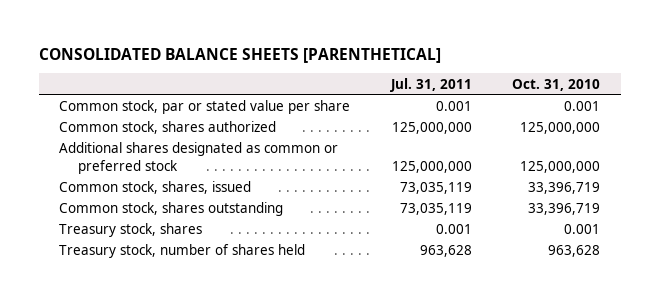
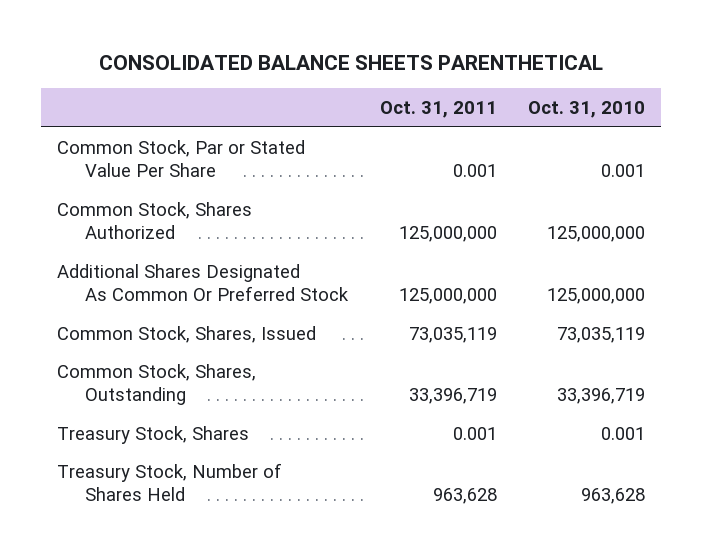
- CONSOLIDATED BALANCE SHEETS [PARENTHETICAL]
+ CONSOLIDATED BALANCE SHEETS PARENTHETICAL
- | Jul. 31, 2011 | Oct. 31, 2010
+ | Oct. 31, 2011 | Oct. 31, 2010
- Common stock, par or stated value per share | 0.001 | 0.001
- Common stock, shares authorized | 125,000,000 | 125,000,000
- Additional shares designated as common or preferred stock | 125,000,000 | 125,000,000
- Common stock, shares, issued | 73,035,119 | 33,396,719
- Common stock, shares outstanding | 73,035,119 | 33,396,719
- Treasury stock, shares | 0.001 | 0.001
- Treasury stock, number of shares held | 963,628 | 963,628
+ Common Stock, Par or Stated Value Per Share | 0.001 | 0.001
+ Common Stock, Shares Authorized | 125,000,000 | 125,000,000
+ Additional Shares Designated As Common Or Preferred Stock | 125,000,000 | 125,000,000
+ Common Stock, Shares, Issued | 73,035,119 | 73,035,119
+ Common Stock, Shares, Outstanding | 33,396,719 | 33,396,719
+ Treasury Stock, Shares | 0.001 | 0.001
+ Treasury Stock, Number of Shares Held | 963,628 | 963,628

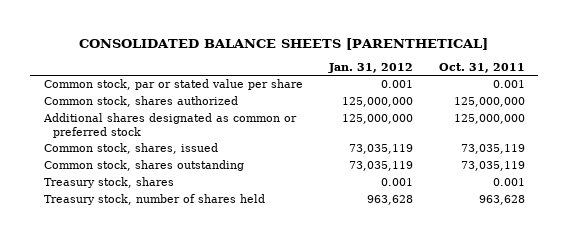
- CONSOLIDATED BALANCE SHEETS PARENTHETICAL
+ CONSOLIDATED BALANCE SHEETS [PARENTHETICAL]
- | Oct. 31, 2011 | Oct. 31, 2010
+ | Jan. 31, 2012 | Oct. 31, 2011
- Common Stock, Par or Stated Value Per Share | 0.001 | 0.001
- Common Stock, Shares Authorized | 125,000,000 | 125,000,000
- Additional Shares Designated As Common Or Preferred Stock | 125,000,000 | 125,000,000
- Common Stock, Shares, Issued | 73,035,119 | 73,035,119
- Common Stock, Shares, Outstanding | 33,396,719 | 33,396,719
- Treasury Stock, Shares | 0.001 | 0.001
- Treasury Stock, Number of Shares Held | 963,628 | 963,628
+ Common stock, par or stated value per share | 0.001 | 0.001
+ Common stock, shares authorized | 125,000,000 | 125,000,000
+ Additional shares designated as common or preferred stock | 125,000,000 | 125,000,000
+ Common stock, shares, issued | 73,035,119 | 73,035,119
+ Common stock, shares outstanding | 73,035,119 | 73,035,119
+ Treasury stock, shares | 0.001 | 0.001
+ Treasury stock, number of shares held | 963,628 | 963,628

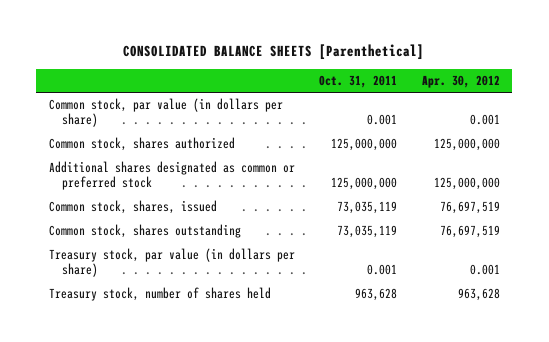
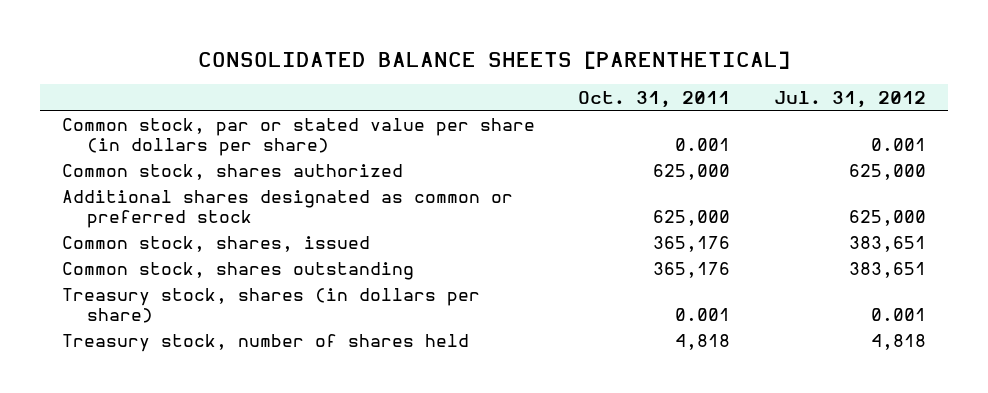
- CONSOLIDATED BALANCE SHEETS [Parenthetical]
+ CONSOLIDATED BALANCE SHEETS [PARENTHETICAL]
- | Oct. 31, 2011 | Apr. 30, 2012
+ | Oct. 31, 2011 | Jul. 31, 2012
- Common stock, par value (in dollars per share) | 0.001 | 0.001
- Common stock, shares authorized | 125,000,000 | 125,000,000
- Additional shares designated as common or preferred stock | 125,000,000 | 125,000,000
- Common stock, shares, issued | 73,035,119 | 76,697,519
- Common stock, shares outstanding | 73,035,119 | 76,697,519
- Treasury stock, par value (in dollars per share) | 0.001 | 0.001
- Treasury stock, number of shares held | 963,628 | 963,628
+ Common stock, par or stated value per share (in dollars per share) | 0.001 | 0.001
+ Common stock, shares authorized | 625,000 | 625,000
+ Additional shares designated as common or preferred stock | 625,000 | 625,000
+ Common stock, shares, issued | 365,176 | 383,651
+ Common stock, shares outstanding | 365,176 | 383,651
+ Treasury stock, shares (in dollars per share) | 0.001 | 0.001
+ Treasury stock, number of shares held | 4,818 | 4,818

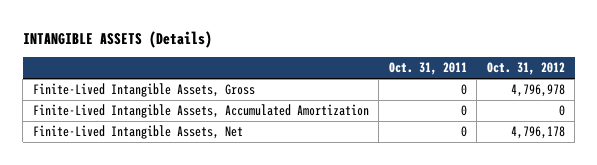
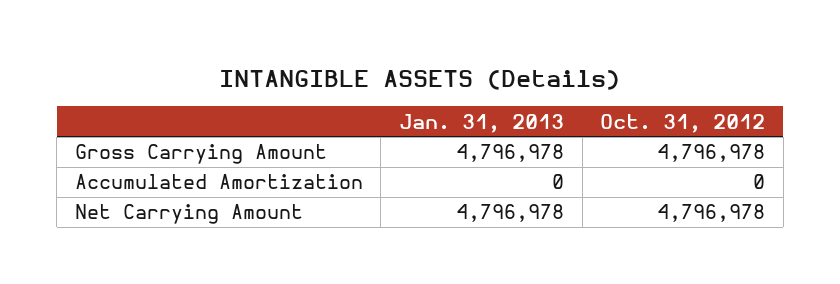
- | Oct. 31, 2011 | Oct. 31, 2012
+ | Jan. 31, 2013 | Oct. 31, 2012
- Finite-Lived Intangible Assets, Gross | 0 | 4,796,978
- Finite-Lived Intangible Assets, Accumulated Amortization | 0 | 0
- Finite-Lived Intangible Assets, Net | 0 | 4,796,178
+ Gross Carrying Amount | 4,796,978 | 4,796,978
+ Accumulated Amortization | 0 | 0
+ Net Carrying Amount | 4,796,978 | 4,796,978

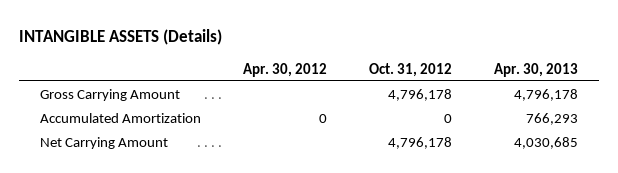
- | Jan. 31, 2013 | Oct. 31, 2012
+ | Apr. 30, 2012 | Oct. 31, 2012 | Apr. 30, 2013
- Gross Carrying Amount | 4,796,978 | 4,796,978
+ Gross Carrying Amount | | 4,796,178 | 4,796,178
- Net Carrying Amount | 4,796,978 | 4,796,978
+ Net Carrying Amount | | 4,796,178 | 4,030,685

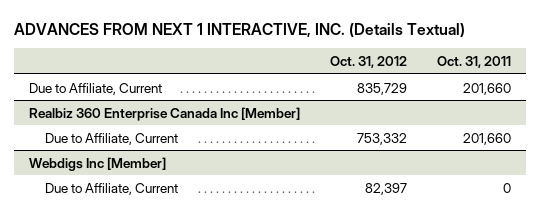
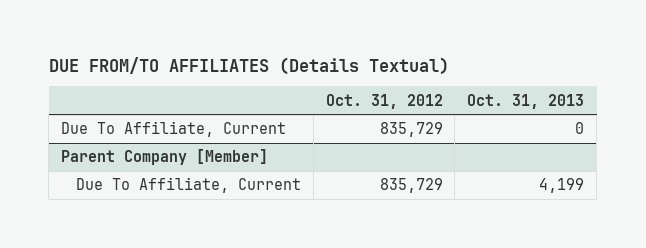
- ADVANCES FROM NEXT 1 INTERACTIVE, INC. (Details Textual)
+ DUE FROM/TO AFFILIATES (Details Textual)
- | Oct. 31, 2012 | Oct. 31, 2011
+ | Oct. 31, 2012 | Oct. 31, 2013
- Due to Affiliate, Current | 835,729 | 201,660
- Realbiz 360 Enterprise Canada Inc [Member]
- Due to Affiliate, Current | 753,332 | 201,660
- Webdigs Inc [Member]
- Due to Affiliate, Current | 82,397 | 0
+ Due To Affiliate, Current | 835,729 | 0
+ Parent Company [Member]
+ Due To Affiliate, Current | 835,729 | 4,199

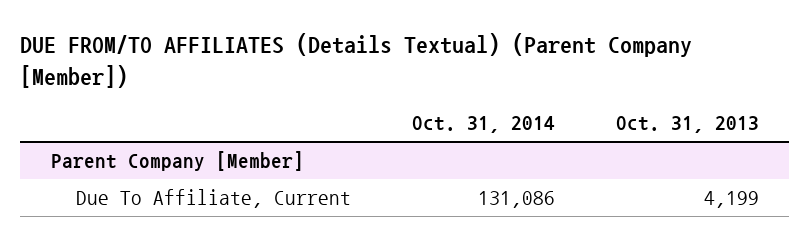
- DUE FROM/TO AFFILIATES (Details Textual)
+ DUE FROM/TO AFFILIATES (Details Textual) (Parent Company [Member])
- | Oct. 31, 2012 | Oct. 31, 2013
+ | Oct. 31, 2014 | Oct. 31, 2013
- Due To Affiliate, Current | 835,729 | 0

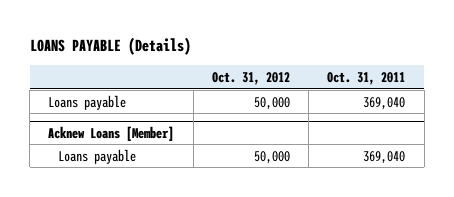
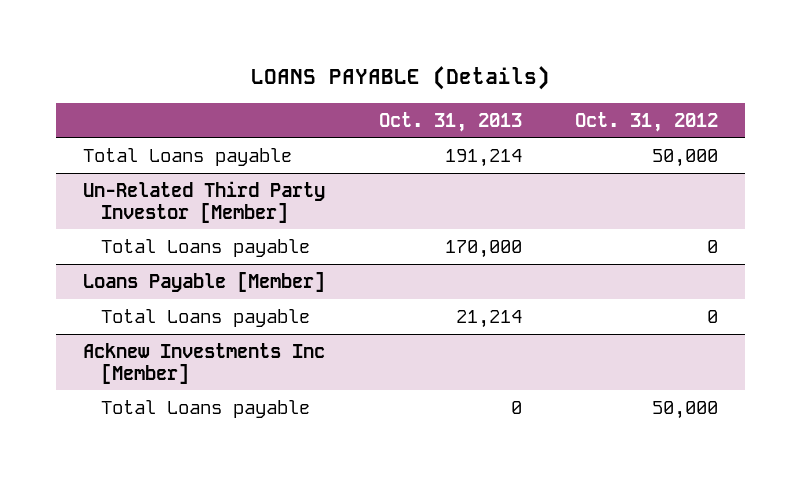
- | Oct. 31, 2012 | Oct. 31, 2011
+ | Oct. 31, 2013 | Oct. 31, 2012
- Loans payable | 50,000 | 369,040
- Acknew Loans [Member]
- Loans payable | 50,000 | 369,040
+ Total Loans payable | 191,214 | 50,000
+ Un-Related Third Party Investor [Member]
+ Total Loans payable | 170,000 | 0
+ Loans Payable [Member]
+ Total Loans payable | 21,214 | 0
+ Acknew Investments Inc [Member]
+ Total Loans payable | 0 | 50,000

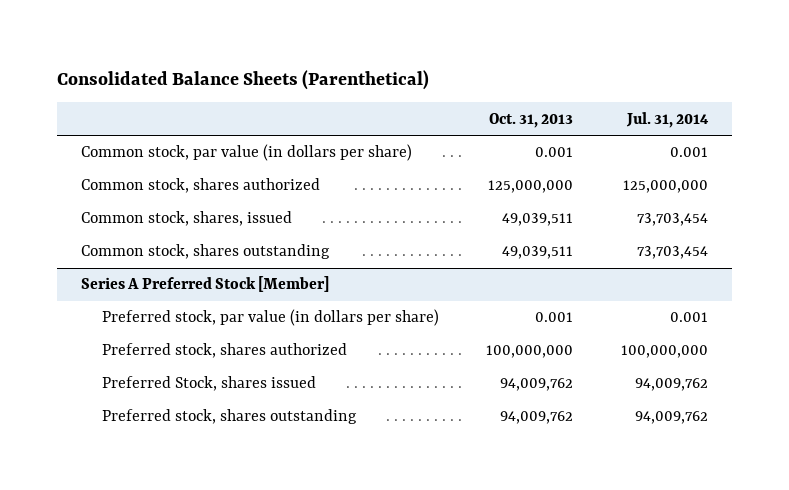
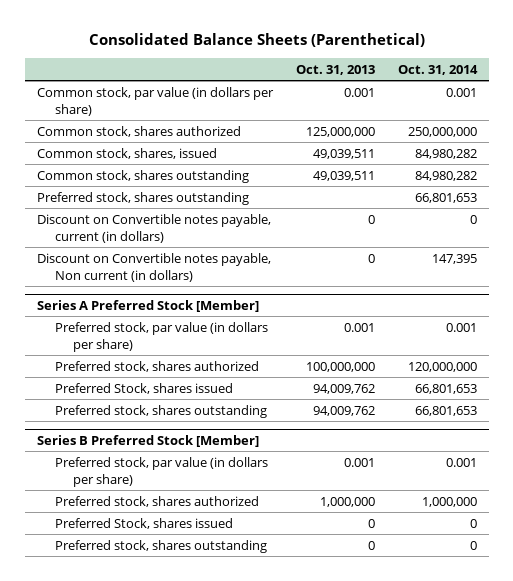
- | Oct. 31, 2013 | Jul. 31, 2014
+ | Oct. 31, 2013 | Oct. 31, 2014
+ Preferred stock, shares outstanding | | 66,801,653
+ Discount on Convertible notes payable, current (in dollars) | 0 | 0
+ Discount on Convertible notes payable, Non current (in dollars) | 0 | 147,395
+ Series B Preferred Stock [Member]
+ Preferred stock, par value (in dollars per share) | 0.001 | 0.001
+ Preferred stock, shares authorized | 1,000,000 | 1,000,000
+ Preferred Stock, shares issued | 0 | 0
+ Preferred stock, shares outstanding | 0 | 0

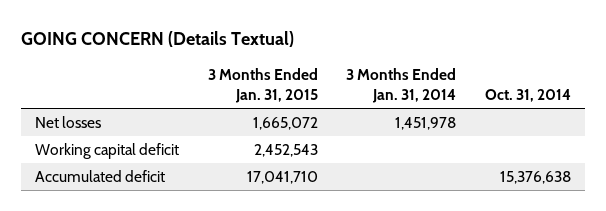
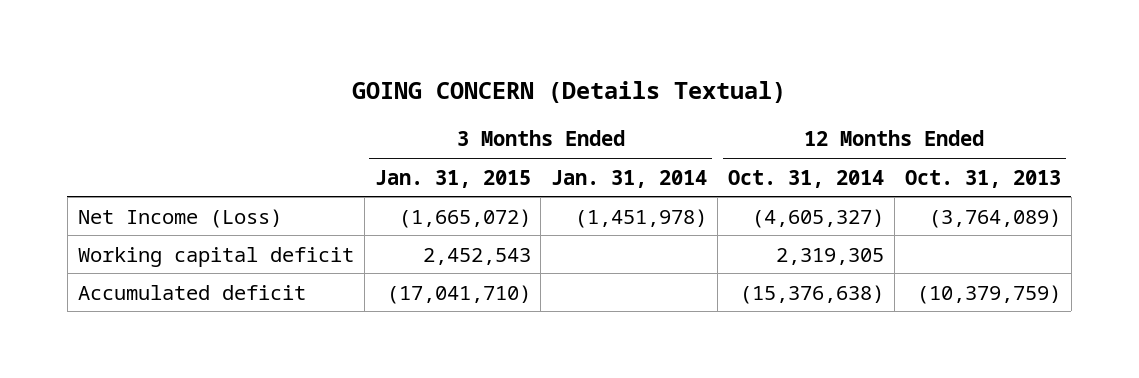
- | 3 Months Ended Jan. 31, 2015 | 3 Months Ended Jan. 31, 2014 | Oct. 31, 2014
+ | 3 Months Ended Jan. 31, 2015 | 3 Months Ended Jan. 31, 2014 | 12 Months Ended Oct. 31, 2014 | 12 Months Ended Oct. 31, 2013
- Net losses | 1,665,072 | 1,451,978 |
+ Net Income (Loss) | (1,665,072) | (1,451,978) | (4,605,327) | (3,764,089)
- Accumulated deficit | 17,041,710 | | 15,376,638
+ Accumulated deficit | (17,041,710) | | (15,376,638) | (10,379,759)

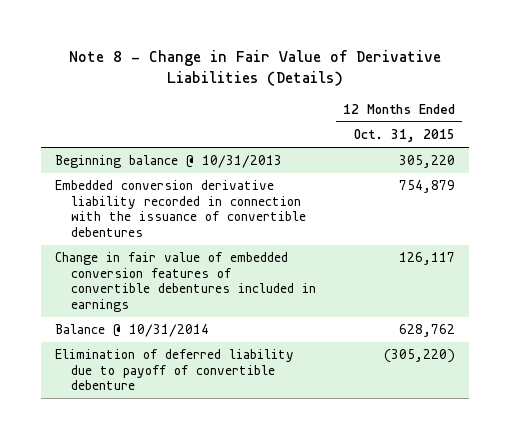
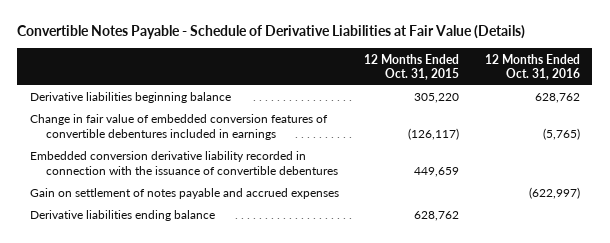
- Note 8 - Change in Fair Value of Derivative Liabilities (Details)
+ Convertible Notes Payable - Schedule of Derivative Liabilities at Fair Value (Details)
- | 12 Months Ended Oct. 31, 2015
+ | 12 Months Ended Oct. 31, 2015 | 12 Months Ended Oct. 31, 2016
- Beginning balance @ 10/31/2013 | 305,220
- Embedded conversion derivative liability recorded in connection with the issuance of convertible debentures | 754,879
- Change in fair value of embedded conversion features of convertible debentures included in earnings | 126,117
- Balance @ 10/31/2014 | 628,762
- Elimination of deferred liability due to payoff of convertible debenture | (305,220)
+ Derivative liabilities beginning balance | 305,220 | 628,762
+ Change in fair value of embedded conversion features of convertible debentures included in earnings | (126,117) | (5,765)
+ Embedded conversion derivative liability recorded in connection with the issuance of convertible debentures | 449,659 |
+ Gain on settlement of notes payable and accrued expenses | | (622,997)
+ Derivative liabilities ending balance | 628,762 |

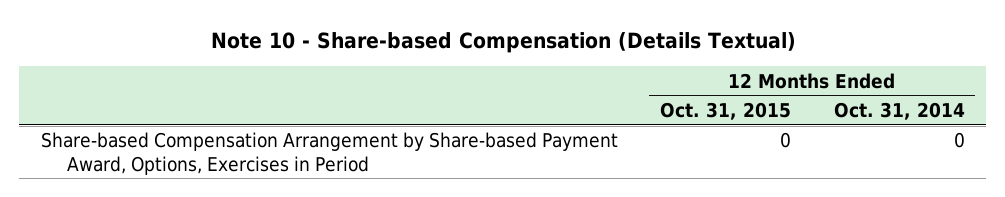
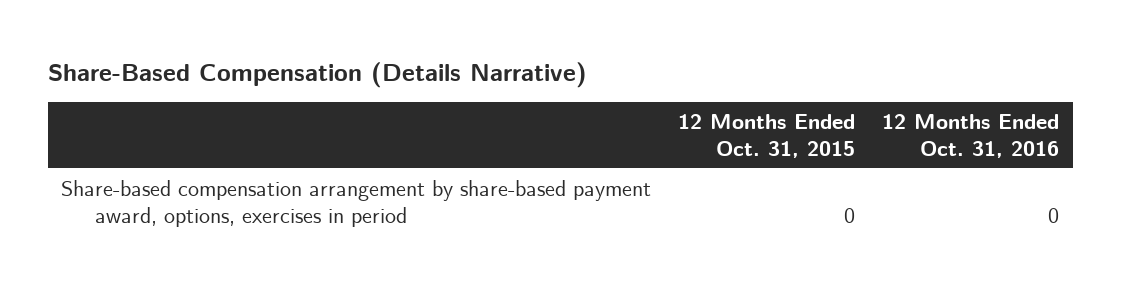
- Note 10 - Share-based Compensation (Details Textual)
+ Share-Based Compensation (Details Narrative)
- | 12 Months Ended Oct. 31, 2015 | 12 Months Ended Oct. 31, 2014
+ | 12 Months Ended Oct. 31, 2015 | 12 Months Ended Oct. 31, 2016
- Share-based Compensation Arrangement by Share-based Payment Award, Options, Exercises in Period | 0 | 0
+ Share-based compensation arrangement by share-based payment award, options, exercises in period | 0 | 0

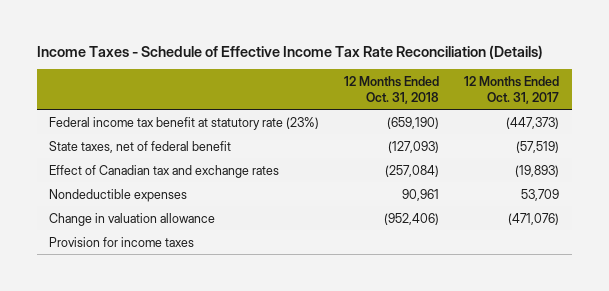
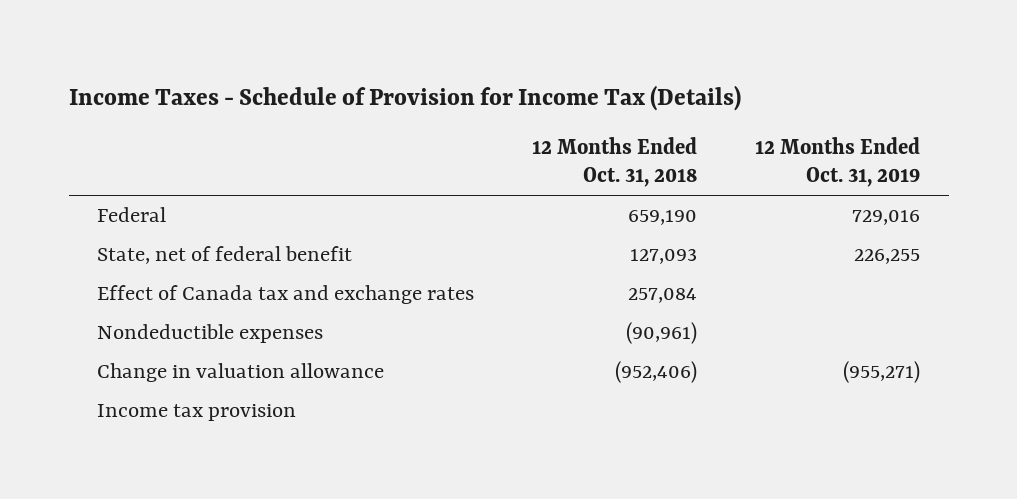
- Income Taxes - Schedule of Effective Income Tax Rate Reconciliation (Details)
+ Income Taxes - Schedule of Provision for Income Tax (Details)
- | 12 Months Ended Oct. 31, 2018 | 12 Months Ended Oct. 31, 2017
+ | 12 Months Ended Oct. 31, 2018 | 12 Months Ended Oct. 31, 2019
- Federal income tax benefit at statutory rate (23%) | (659,190) | (447,373)
- State taxes, net of federal benefit | (127,093) | (57,519)
- Effect of Canadian tax and exchange rates | (257,084) | (19,893)
- Nondeductible expenses | 90,961 | 53,709
+ Federal | 659,190 | 729,016
+ State, net of federal benefit | 127,093 | 226,255
+ Effect of Canada tax and exchange rates | 257,084 |
+ Nondeductible expenses | (90,961) |
- Provision for income taxes
+ Income tax provision

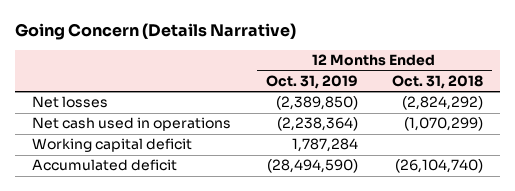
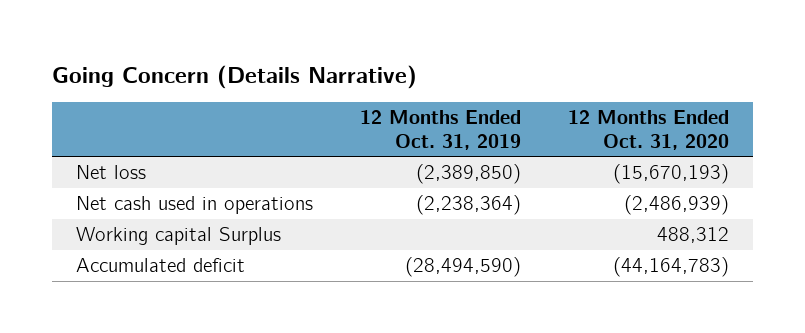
- | 12 Months Ended Oct. 31, 2019 | 12 Months Ended Oct. 31, 2018
+ | 12 Months Ended Oct. 31, 2019 | 12 Months Ended Oct. 31, 2020
- Net losses | (2,389,850) | (2,824,292)
+ Net loss | (2,389,850) | (15,670,193)
- Working capital deficit | 1,787,284 |
+ Working capital Surplus | | 488,312

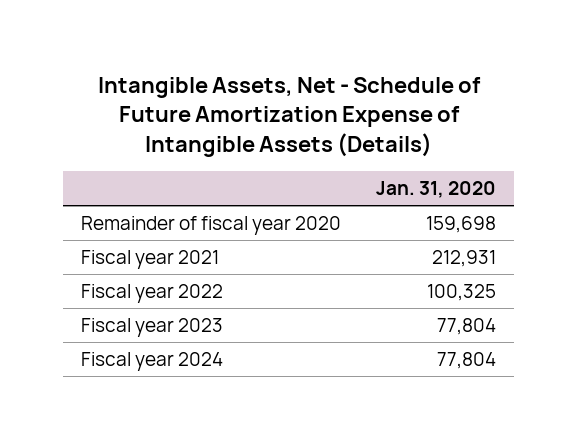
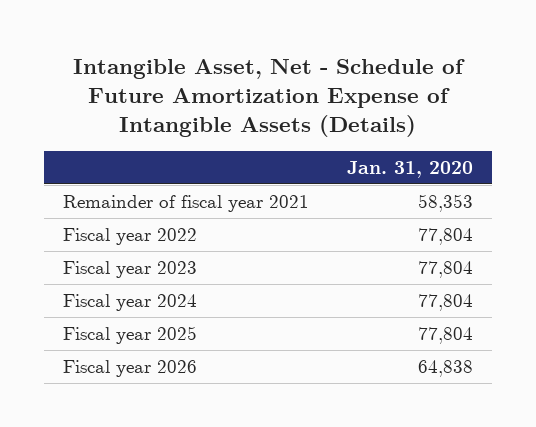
- Intangible Assets, Net - Schedule of Future Amortization Expense of Intangible Assets (Details)
+ Intangible Asset, Net - Schedule of Future Amortization Expense of Intangible Assets (Details)
- Remainder of fiscal year 2020 | 159,698
- Fiscal year 2021 | 212,931
- Fiscal year 2022 | 100,325
+ Remainder of fiscal year 2021 | 58,353
+ Fiscal year 2022 | 77,804
+ Fiscal year 2025 | 77,804
+ Fiscal year 2026 | 64,838

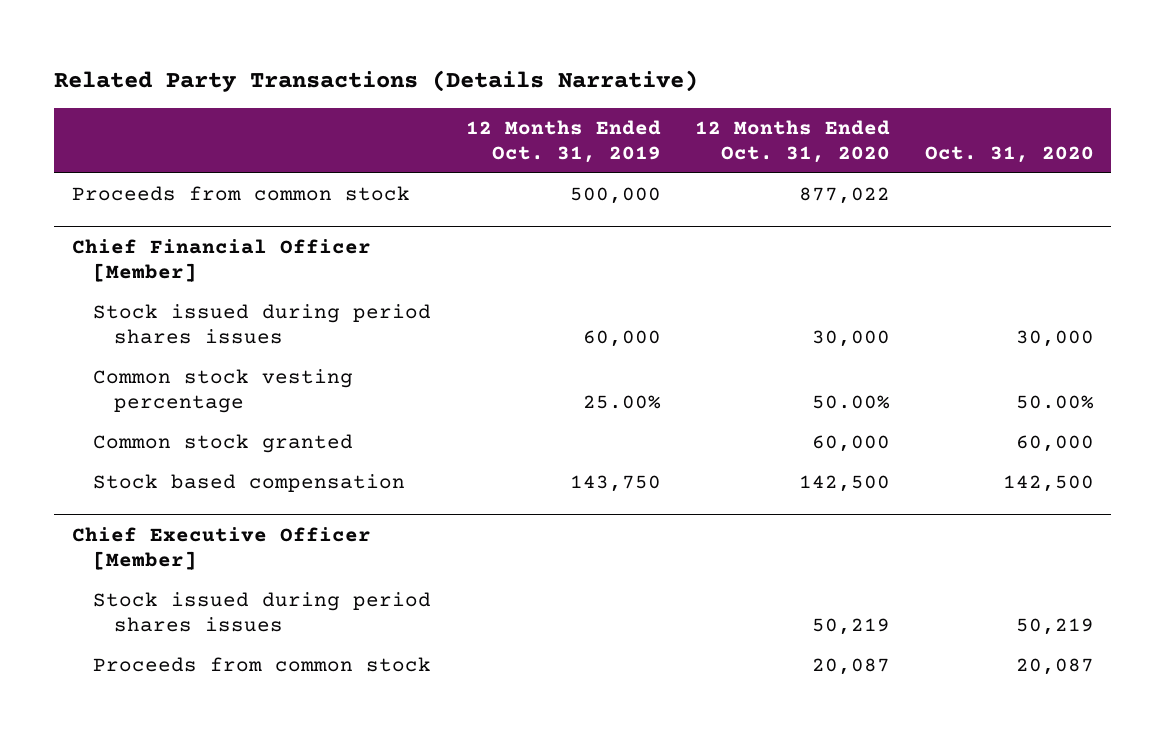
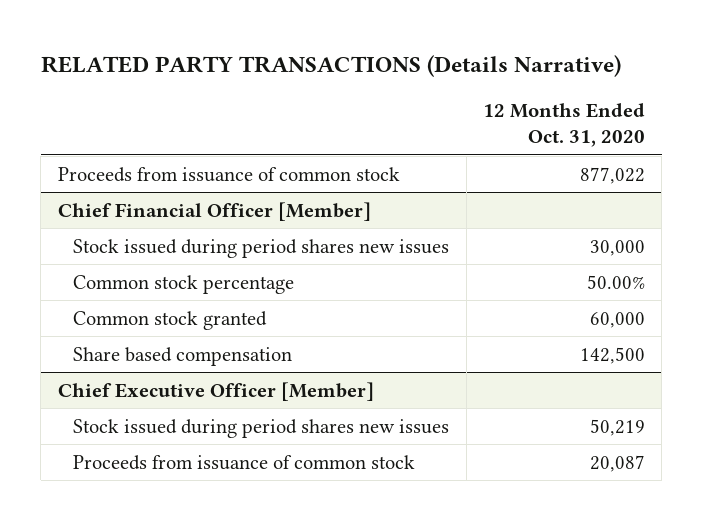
- Related Party Transactions (Details Narrative)
+ RELATED PARTY TRANSACTIONS (Details Narrative)
- | 12 Months Ended Oct. 31, 2019 | 12 Months Ended Oct. 31, 2020 | Oct. 31, 2020
+ | 12 Months Ended Oct. 31, 2020
- Proceeds from common stock | 500,000 | 877,022 |
+ Proceeds from issuance of common stock | 877,022
@ Chief Financial Officer [Member]
- Stock issued during period shares issues | 60,000 | 30,000 | 30,000
- Common stock vesting percentage | 25.00% | 50.00% | 50.00%
+ Stock issued during period shares new issues | 30,000
+ Common stock percentage | 50.00%
- Stock based compensation | 143,750 | 142,500 | 142,500
+ Share based compensation | 142,500
@ Chief Executive Officer [Member]
- Stock issued during period shares issues | | 50,219 | 50,219
- Proceeds from common stock | | 20,087 | 20,087
+ Stock issued during period shares new issues | 50,219
+ Proceeds from issuance of common stock | 20,087

